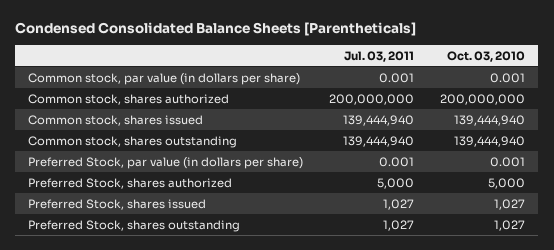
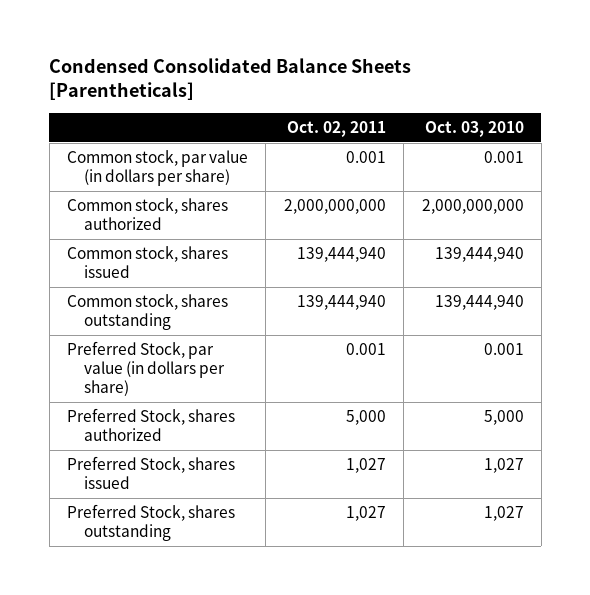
- | Jul. 03, 2011 | Oct. 03, 2010
+ | Oct. 02, 2011 | Oct. 03, 2010
- Common stock, shares authorized | 200,000,000 | 200,000,000
+ Common stock, shares authorized | 2,000,000,000 | 2,000,000,000

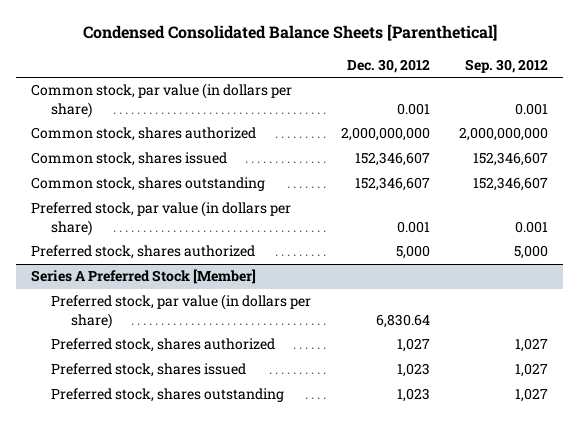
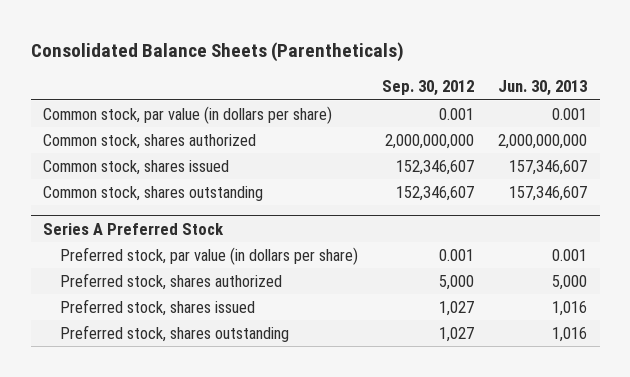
- Condensed Consolidated Balance Sheets [Parenthetical]
+ Consolidated Balance Sheets (Parentheticals)
- | Dec. 30, 2012 | Sep. 30, 2012
+ | Sep. 30, 2012 | Jun. 30, 2013
+ Series A Preferred Stock
- Series A Preferred Stock [Member]
- Preferred stock, par value (in dollars per share) | 6,830.64 |
- Preferred stock, shares authorized | 1,027 | 1,027

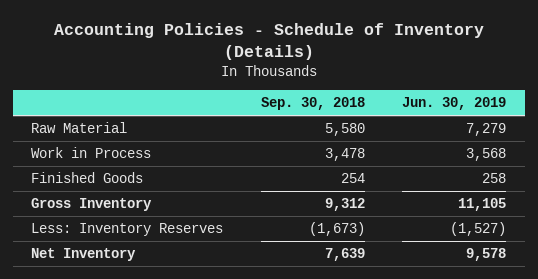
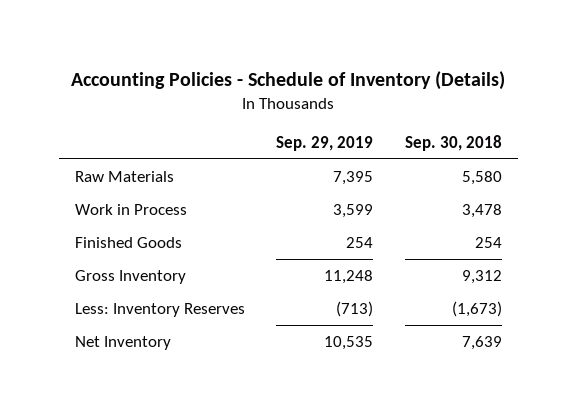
- | Sep. 30, 2018 | Jun. 30, 2019
+ | Sep. 29, 2019 | Sep. 30, 2018
- Raw Material | 5,580 | 7,279
+ Raw Materials | 7,395 | 5,580

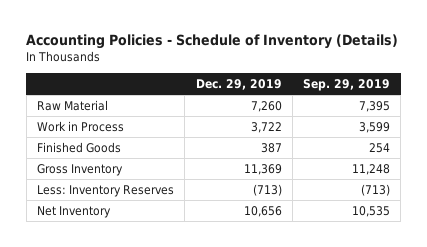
- | Sep. 29, 2019 | Sep. 30, 2018
+ | Dec. 29, 2019 | Sep. 29, 2019
- Raw Materials | 7,395 | 5,580
+ Raw Material | 7,260 | 7,395

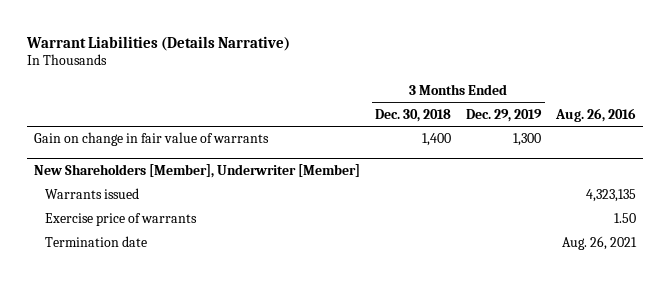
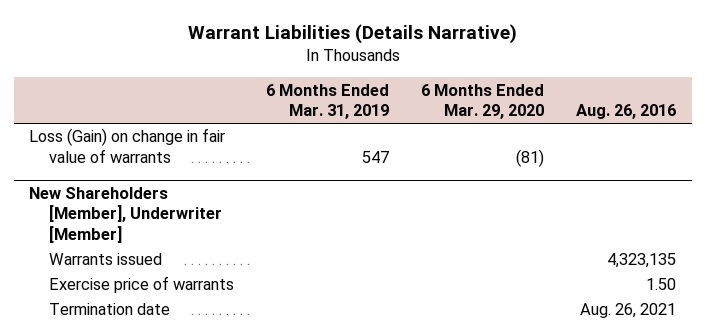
- | 3 Months Ended Dec. 30, 2018 | 3 Months Ended Dec. 29, 2019 | Aug. 26, 2016
+ | 6 Months Ended Mar. 31, 2019 | 6 Months Ended Mar. 29, 2020 | Aug. 26, 2016
- Gain on change in fair value of warrants | 1,400 | 1,300 |
+ Loss (Gain) on change in fair value of warrants | 547 | (81) |

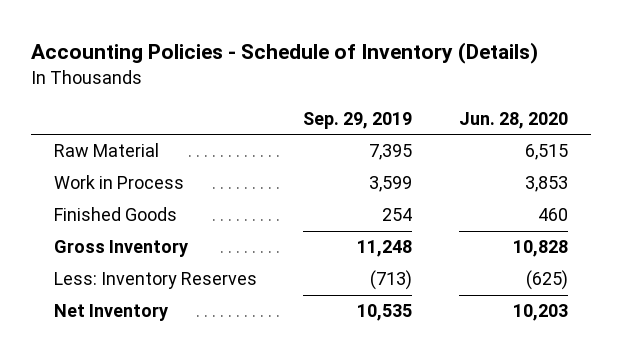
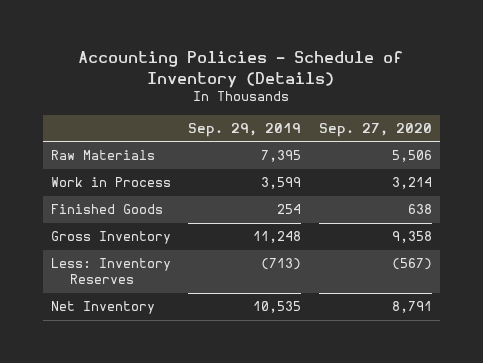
- | Sep. 29, 2019 | Jun. 28, 2020
+ | Sep. 29, 2019 | Sep. 27, 2020
- Raw Material | 7,395 | 6,515
+ Raw Materials | 7,395 | 5,506

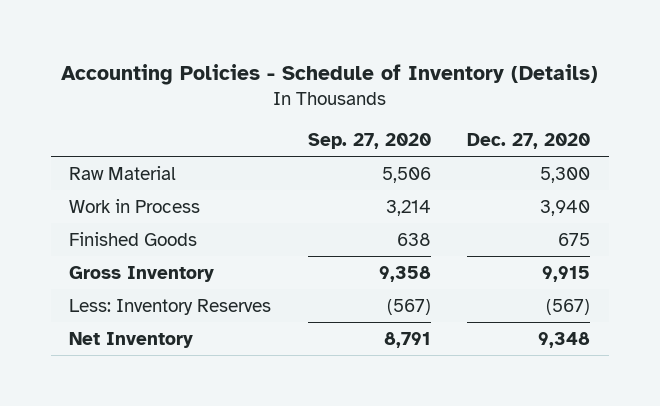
- | Sep. 29, 2019 | Sep. 27, 2020
+ | Sep. 27, 2020 | Dec. 27, 2020
- Raw Materials | 7,395 | 5,506
+ Raw Material | 5,506 | 5,300

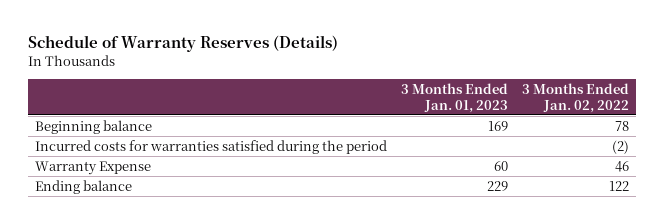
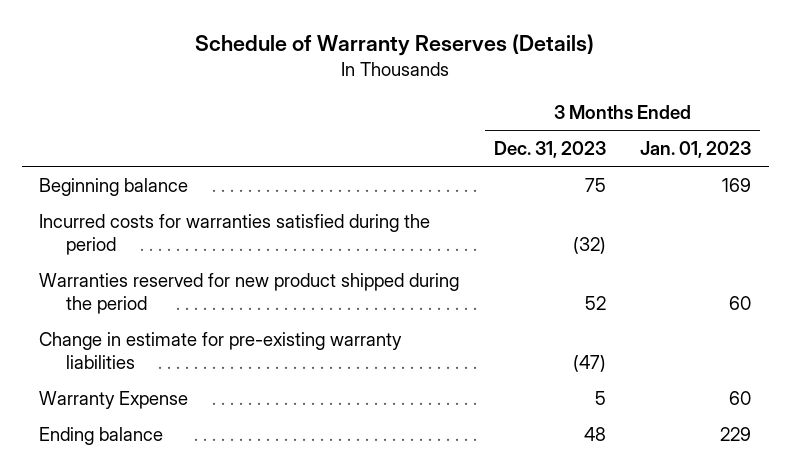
- | 3 Months Ended Jan. 01, 2023 | 3 Months Ended Jan. 02, 2022
+ | 3 Months Ended Dec. 31, 2023 | 3 Months Ended Jan. 01, 2023
+ Warranties reserved for new product shipped during the period | 52 | 60
+ Change in estimate for pre-existing warranty liabilities | (47) |

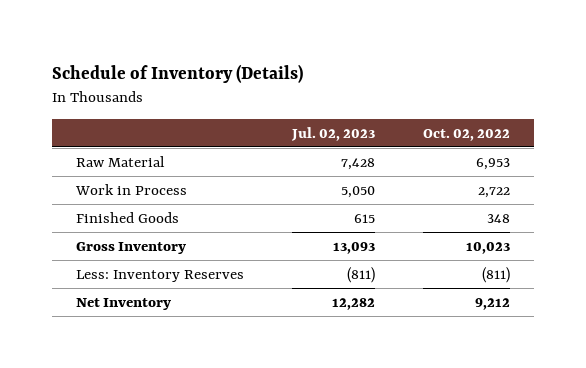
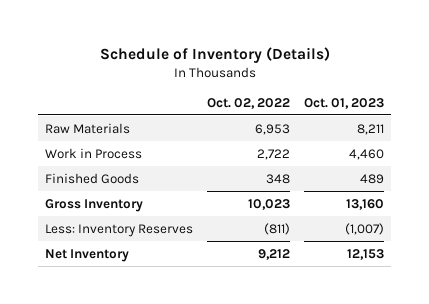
- | Jul. 02, 2023 | Oct. 02, 2022
+ | Oct. 02, 2022 | Oct. 01, 2023
- Raw Material | 7,428 | 6,953
+ Raw Materials | 6,953 | 8,211

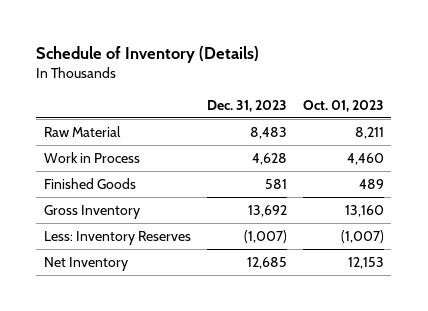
- | Oct. 02, 2022 | Oct. 01, 2023
+ | Dec. 31, 2023 | Oct. 01, 2023
- Raw Materials | 6,953 | 8,211
+ Raw Material | 8,483 | 8,211

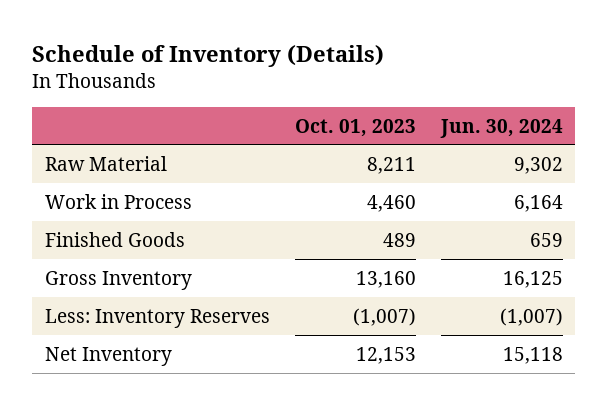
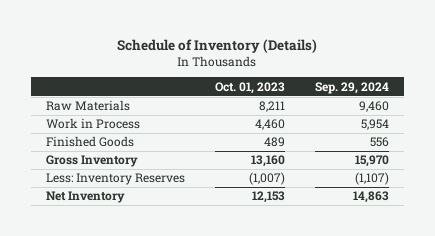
- | Oct. 01, 2023 | Jun. 30, 2024
+ | Oct. 01, 2023 | Sep. 29, 2024
- Raw Material | 8,211 | 9,302
+ Raw Materials | 8,211 | 9,460

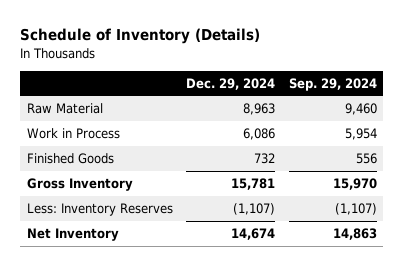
- | Oct. 01, 2023 | Sep. 29, 2024
+ | Dec. 29, 2024 | Sep. 29, 2024
- Raw Materials | 8,211 | 9,460
+ Raw Material | 8,963 | 9,460

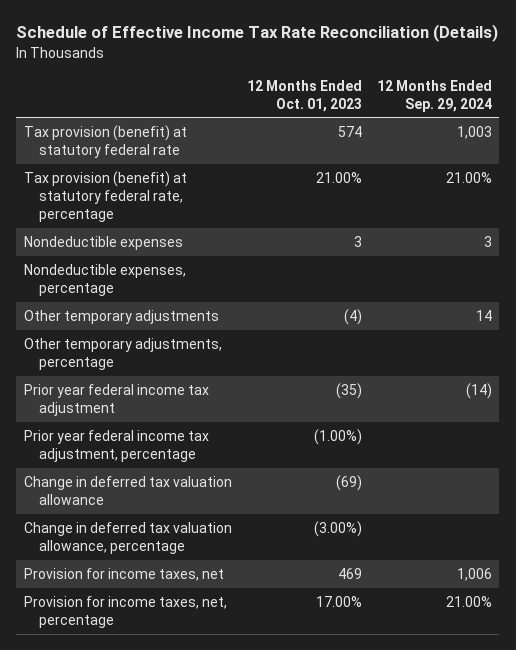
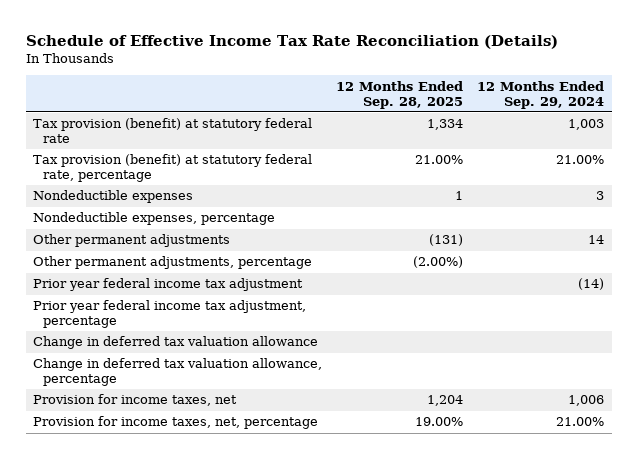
- | 12 Months Ended Oct. 01, 2023 | 12 Months Ended Sep. 29, 2024
+ | 12 Months Ended Sep. 28, 2025 | 12 Months Ended Sep. 29, 2024
- Other temporary adjustments | (4) | 14
- Other temporary adjustments, percentage
+ Other permanent adjustments | (131) | 14
+ Other permanent adjustments, percentage | (2.00%) |

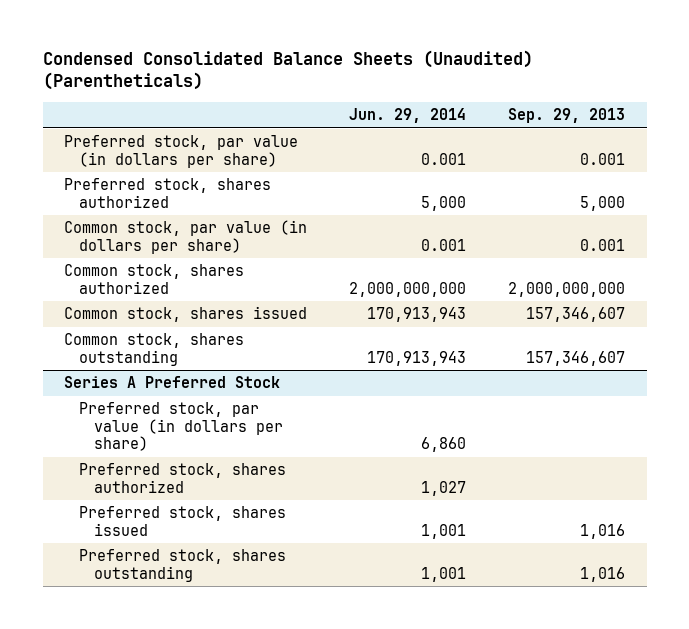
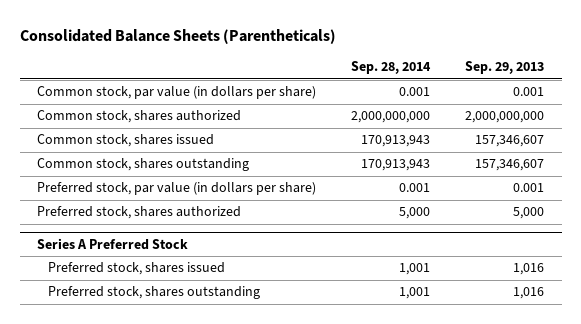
- Condensed Consolidated Balance Sheets (Unaudited) (Parentheticals)
+ Consolidated Balance Sheets (Parentheticals)
- | Jun. 29, 2014 | Sep. 29, 2013
+ | Sep. 28, 2014 | Sep. 29, 2013
moved down: Preferred stock, par value (in dollars per share) | 0.001 | 0.001
moved down: Preferred stock, shares authorized | 5,000 | 5,000
@ Series A Preferred Stock
- Preferred stock, par value (in dollars per share) | 6,860 |
- Preferred stock, shares authorized | 1,027 |

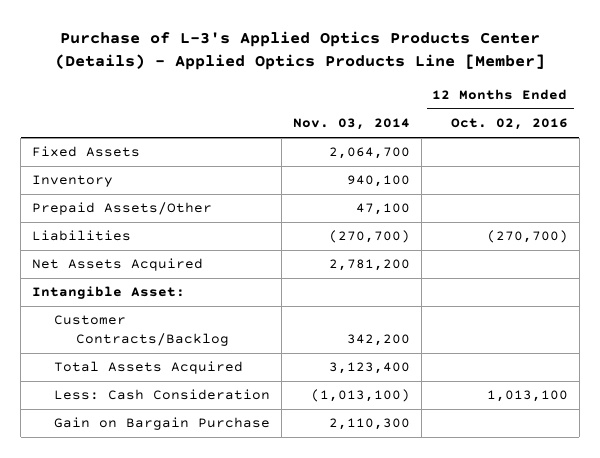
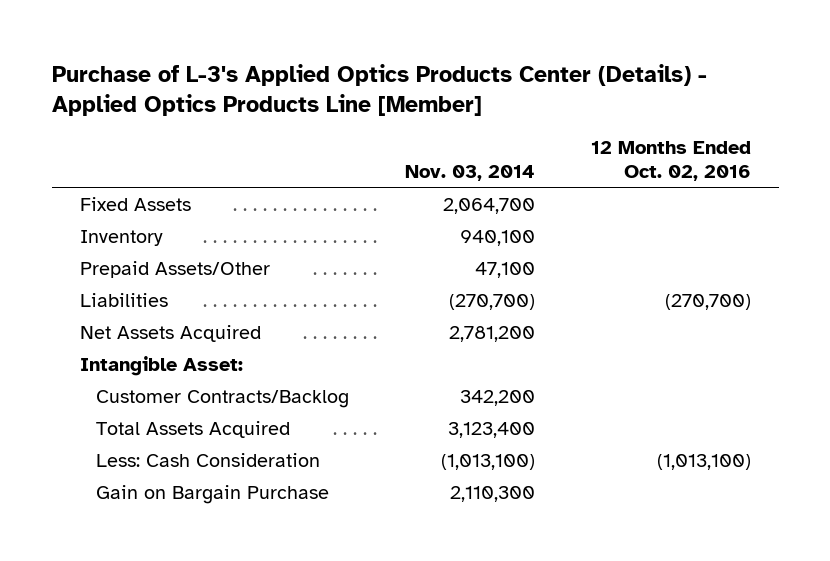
- Less: Cash Consideration | (1,013,100) | 1,013,100
+ Less: Cash Consideration | (1,013,100) | (1,013,100)

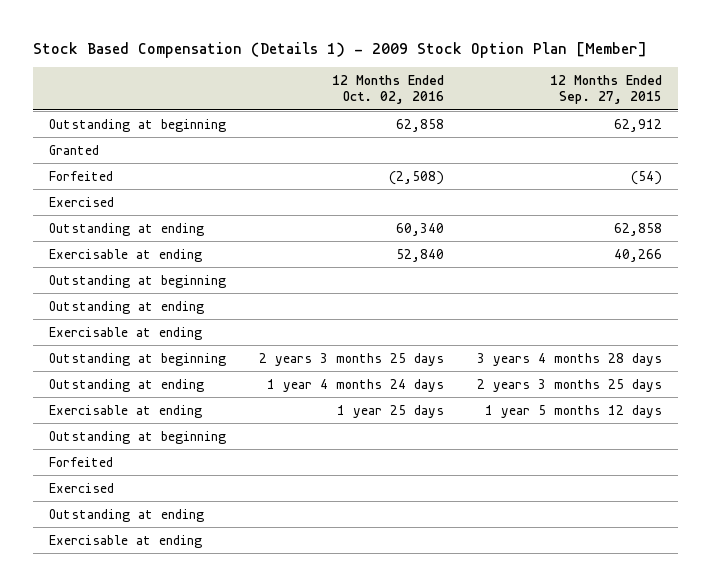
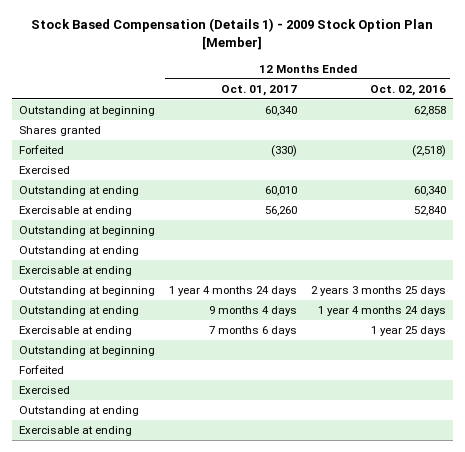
- | 12 Months Ended Oct. 02, 2016 | 12 Months Ended Sep. 27, 2015
+ | 12 Months Ended Oct. 01, 2017 | 12 Months Ended Oct. 02, 2016
- Granted
- Forfeited | (2,508) | (54)
+ Shares granted
+ Forfeited | (330) | (2,518)

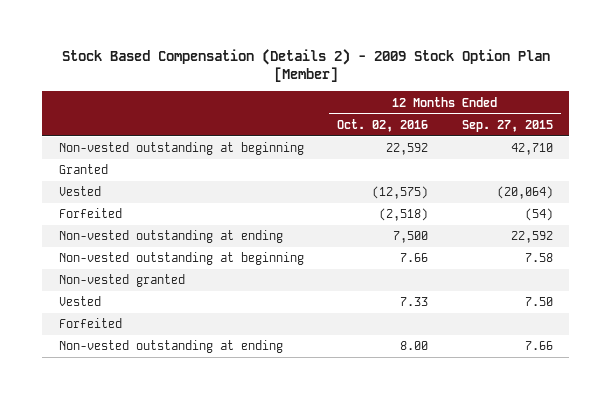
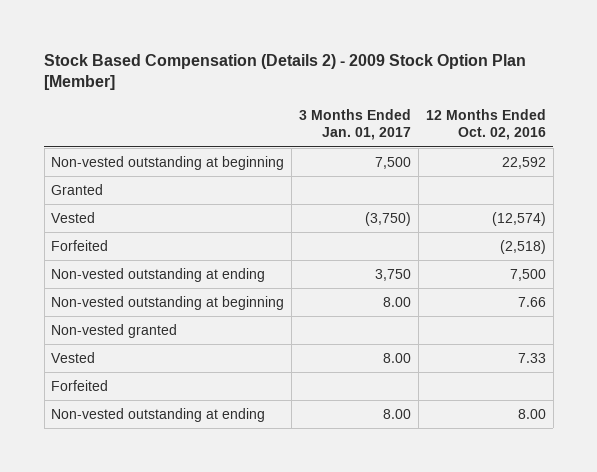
- | 12 Months Ended Oct. 02, 2016 | 12 Months Ended Sep. 27, 2015
+ | 3 Months Ended Jan. 01, 2017 | 12 Months Ended Oct. 02, 2016
- Vested | (12,575) | (20,064)
+ Vested | (3,750) | (12,574)

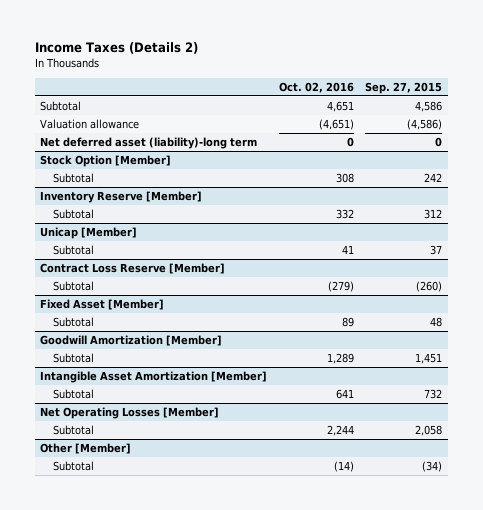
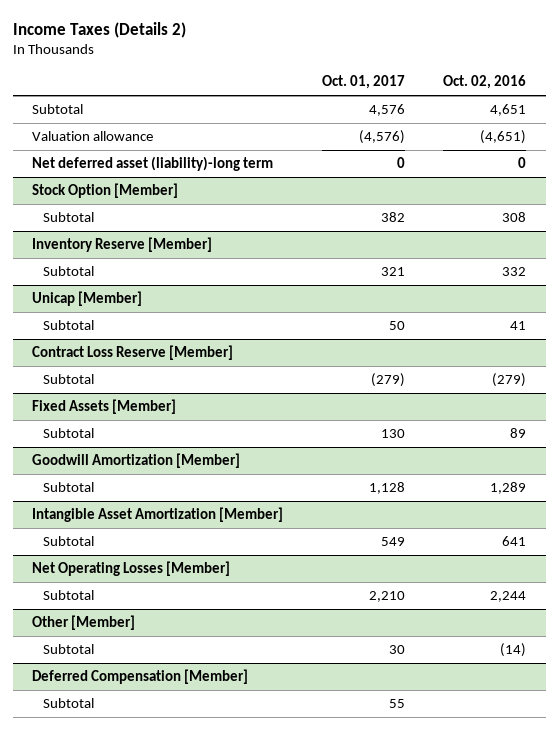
- | Oct. 02, 2016 | Sep. 27, 2015
+ | Oct. 01, 2017 | Oct. 02, 2016
- Fixed Asset [Member]
+ Fixed Assets [Member]
+ Deferred Compensation [Member]
+ Subtotal | 55 |

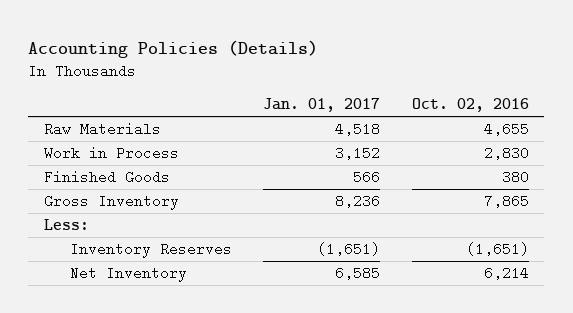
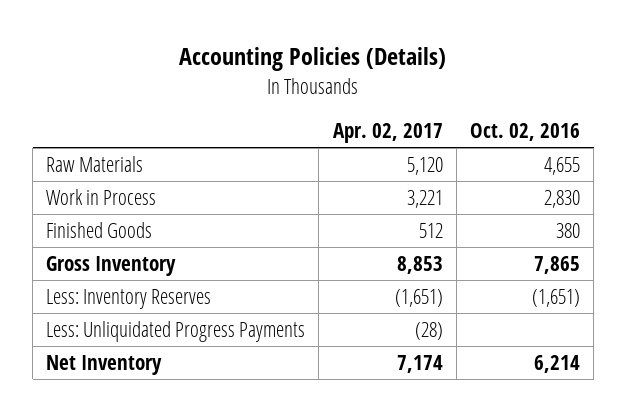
- | Jan. 01, 2017 | Oct. 02, 2016
+ | Apr. 02, 2017 | Oct. 02, 2016
- Less:
- Inventory Reserves | (1,651) | (1,651)
+ Less: Inventory Reserves | (1,651) | (1,651)
+ Less: Unliquidated Progress Payments | (28) |

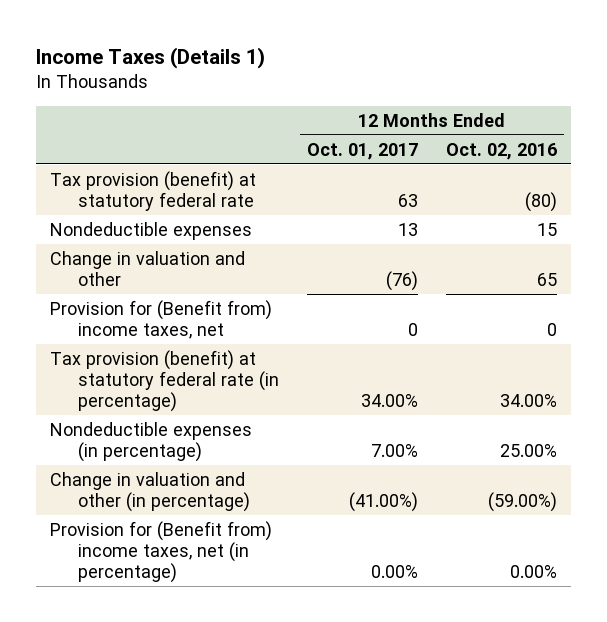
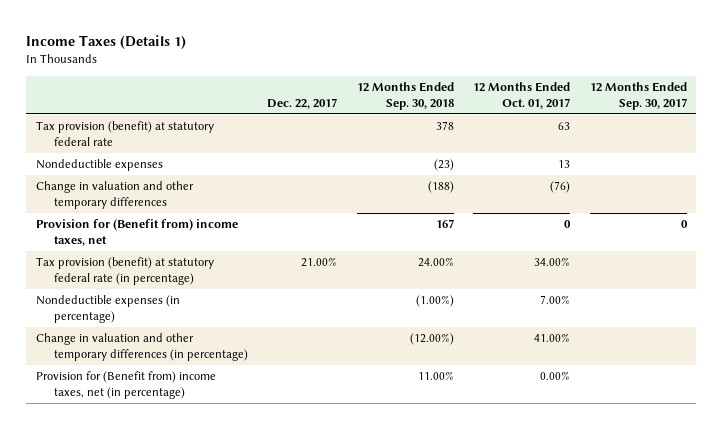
- | 12 Months Ended Oct. 01, 2017 | 12 Months Ended Oct. 02, 2016
+ | Dec. 22, 2017 | 12 Months Ended Sep. 30, 2018 | 12 Months Ended Oct. 01, 2017 | 12 Months Ended Sep. 30, 2017
- Change in valuation and other | (76) | 65
+ Change in valuation and other temporary differences | | (188) | (76) |
- Change in valuation and other (in percentage) | (41.00%) | (59.00%)
+ Change in valuation and other temporary differences (in percentage) | | (12.00%) | 41.00% |

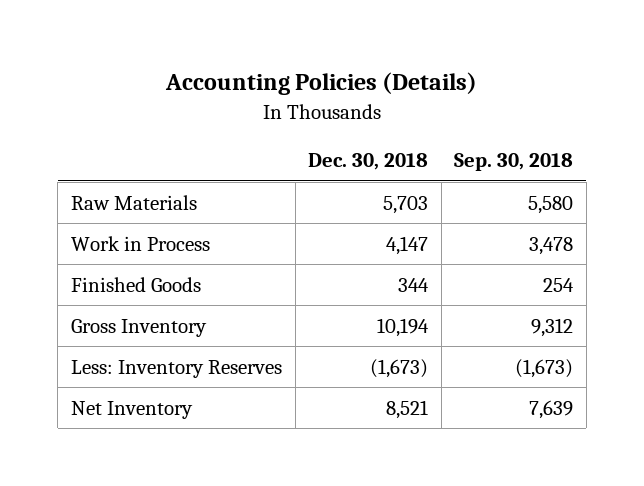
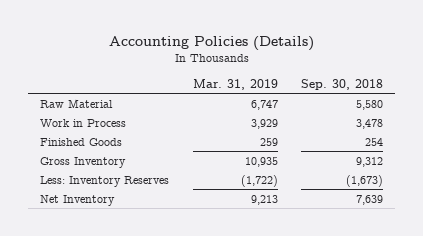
- | Dec. 30, 2018 | Sep. 30, 2018
+ | Mar. 31, 2019 | Sep. 30, 2018
- Raw Materials | 5,703 | 5,580
+ Raw Material | 6,747 | 5,580

